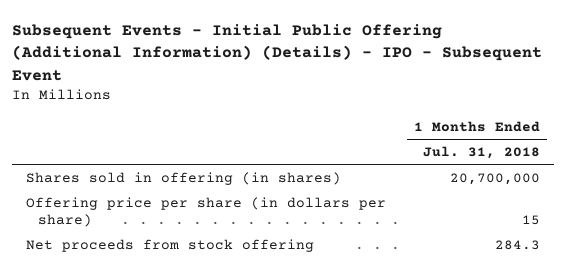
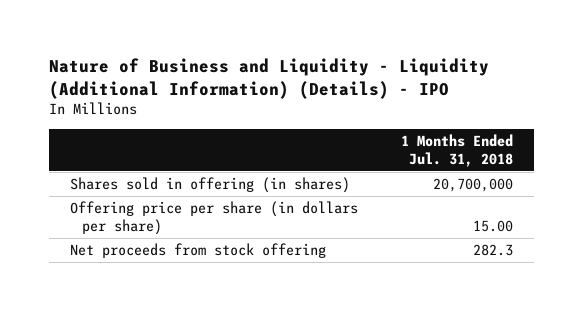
- Subsequent Events - Initial Public Offering (Additional Information) (Details) - IPO - Subsequent Event
+ Nature of Business and Liquidity - Liquidity (Additional Information) (Details) - IPO
- Offering price per share (in dollars per share) | 15
- Net proceeds from stock offering | 284.3
+ Offering price per share (in dollars per share) | 15.00
+ Net proceeds from stock offering | 282.3

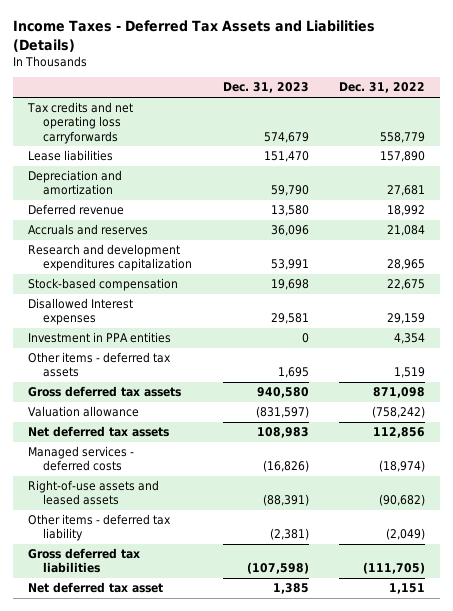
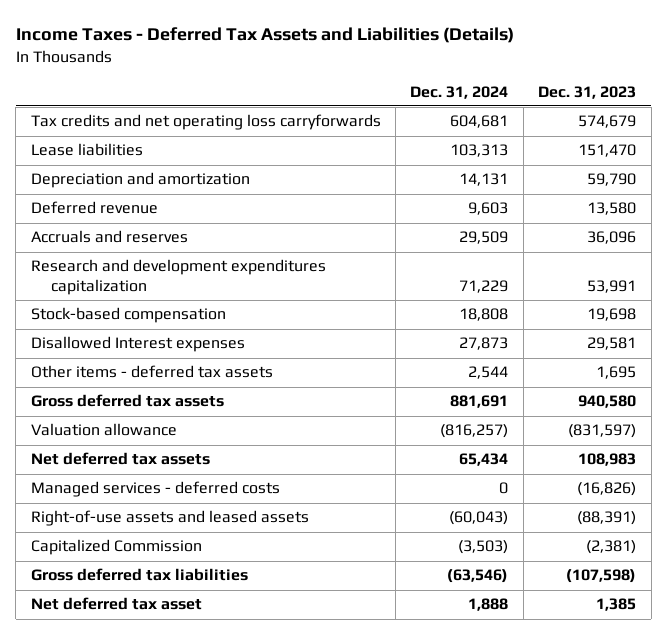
- | Dec. 31, 2023 | Dec. 31, 2022
+ | Dec. 31, 2024 | Dec. 31, 2023
- Investment in PPA entities | 0 | 4,354
- Other items - deferred tax liability | (2,381) | (2,049)
+ Capitalized Commission | (3,503) | (2,381)

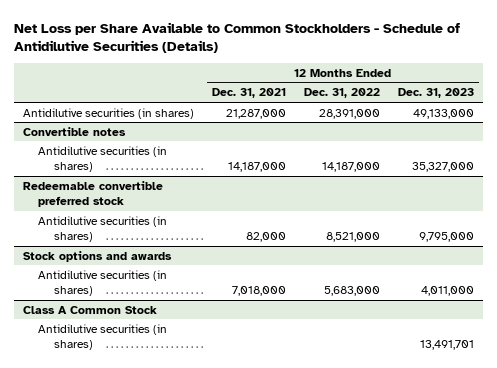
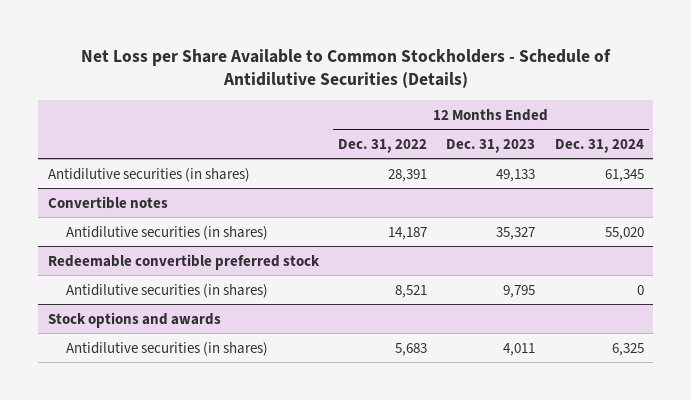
- | 12 Months Ended Dec. 31, 2021 | 12 Months Ended Dec. 31, 2022 | 12 Months Ended Dec. 31, 2023
+ | 12 Months Ended Dec. 31, 2022 | 12 Months Ended Dec. 31, 2023 | 12 Months Ended Dec. 31, 2024
- Antidilutive securities (in shares) | 21,287,000 | 28,391,000 | 49,133,000
+ Antidilutive securities (in shares) | 28,391 | 49,133 | 61,345
@ Convertible notes
- Antidilutive securities (in shares) | 14,187,000 | 14,187,000 | 35,327,000
+ Antidilutive securities (in shares) | 14,187 | 35,327 | 55,020
@ Redeemable convertible preferred stock
- Antidilutive securities (in shares) | 82,000 | 8,521,000 | 9,795,000
+ Antidilutive securities (in shares) | 8,521 | 9,795 | 0
@ Stock options and awards
- Antidilutive securities (in shares) | 7,018,000 | 5,683,000 | 4,011,000
- Class A Common Stock
- Antidilutive securities (in shares) | | | 13,491,701
@ Stock options and awards
+ Antidilutive securities (in shares) | 5,683 | 4,011 | 6,325

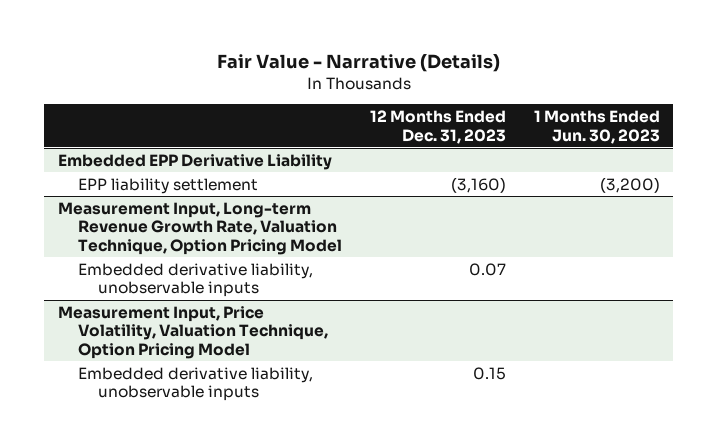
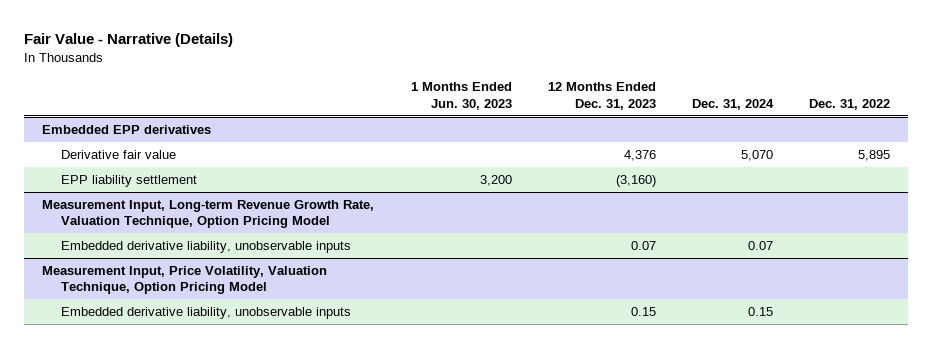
- | 12 Months Ended Dec. 31, 2023 | 1 Months Ended Jun. 30, 2023
+ | 1 Months Ended Jun. 30, 2023 | 12 Months Ended Dec. 31, 2023 | Dec. 31, 2024 | Dec. 31, 2022
- Embedded EPP Derivative Liability
- EPP liability settlement | (3,160) | (3,200)
+ Embedded EPP derivatives
+ Derivative fair value | | 4,376 | 5,070 | 5,895
+ EPP liability settlement | 3,200 | (3,160) | |

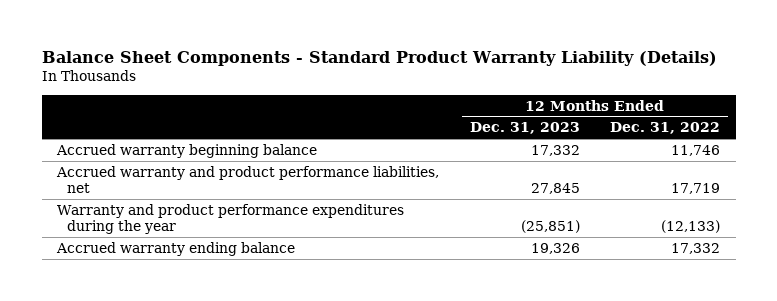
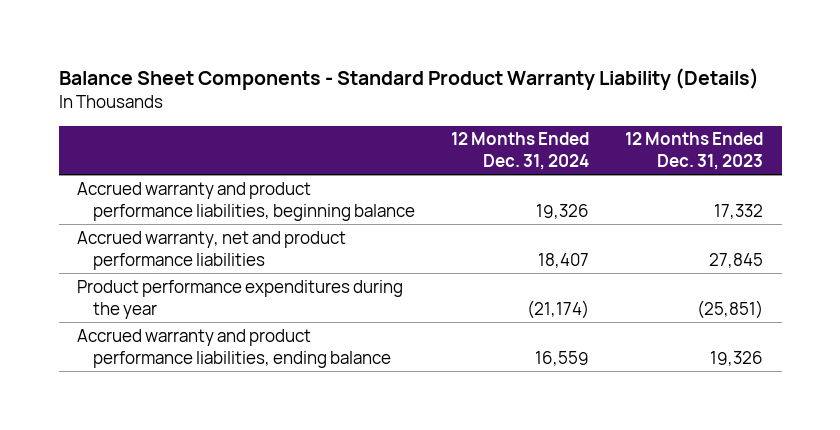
- | 12 Months Ended Dec. 31, 2023 | 12 Months Ended Dec. 31, 2022
+ | 12 Months Ended Dec. 31, 2024 | 12 Months Ended Dec. 31, 2023
- Accrued warranty beginning balance | 17,332 | 11,746
- Accrued warranty and product performance liabilities, net | 27,845 | 17,719
- Warranty and product performance expenditures during the year | (25,851) | (12,133)
- Accrued warranty ending balance | 19,326 | 17,332
+ Accrued warranty and product performance liabilities, beginning balance | 19,326 | 17,332
+ Accrued warranty, net and product performance liabilities | 18,407 | 27,845
+ Product performance expenditures during the year | (21,174) | (25,851)
+ Accrued warranty and product performance liabilities, ending balance | 16,559 | 19,326

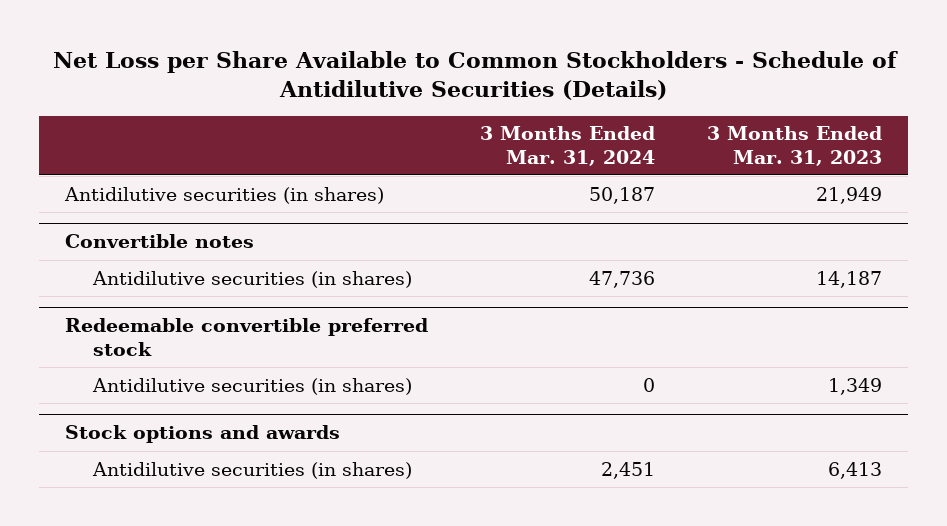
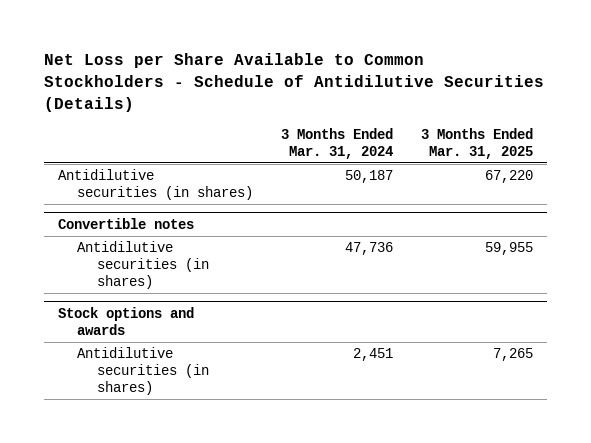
- | 3 Months Ended Mar. 31, 2024 | 3 Months Ended Mar. 31, 2023
+ | 3 Months Ended Mar. 31, 2024 | 3 Months Ended Mar. 31, 2025
- Redeemable convertible preferred stock
- Antidilutive securities (in shares) | 0 | 1,349

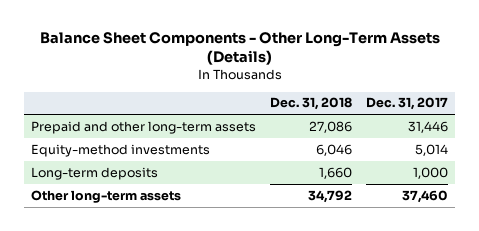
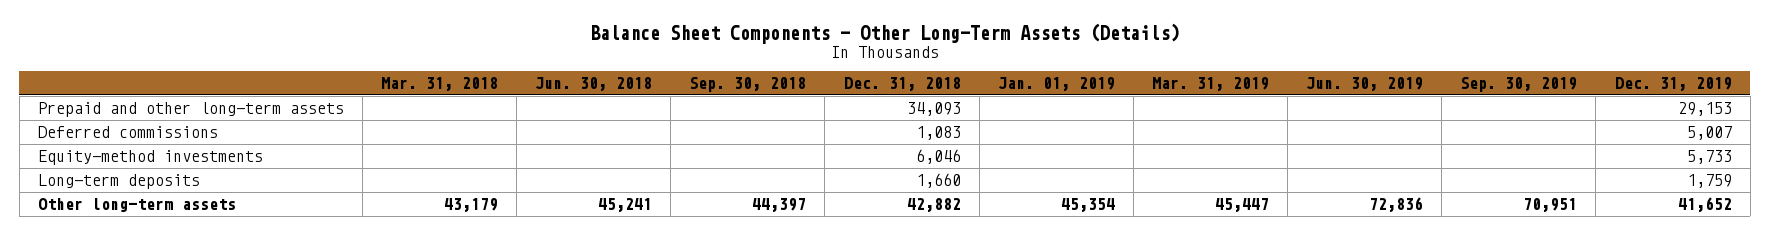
- | Dec. 31, 2018 | Dec. 31, 2017
+ | Mar. 31, 2018 | Jun. 30, 2018 | Sep. 30, 2018 | Dec. 31, 2018 | Jan. 01, 2019 | Mar. 31, 2019 | Jun. 30, 2019 | Sep. 30, 2019 | Dec. 31, 2019
- Prepaid and other long-term assets | 27,086 | 31,446
+ Prepaid and other long-term assets | | | | 34,093 | | | | | 29,153
+ Deferred commissions | | | | 1,083 | | | | | 5,007
- Other long-term assets | 34,792 | 37,460
+ Other long-term assets | 43,179 | 45,241 | 44,397 | 42,882 | 45,354 | 45,447 | 72,836 | 70,951 | 41,652

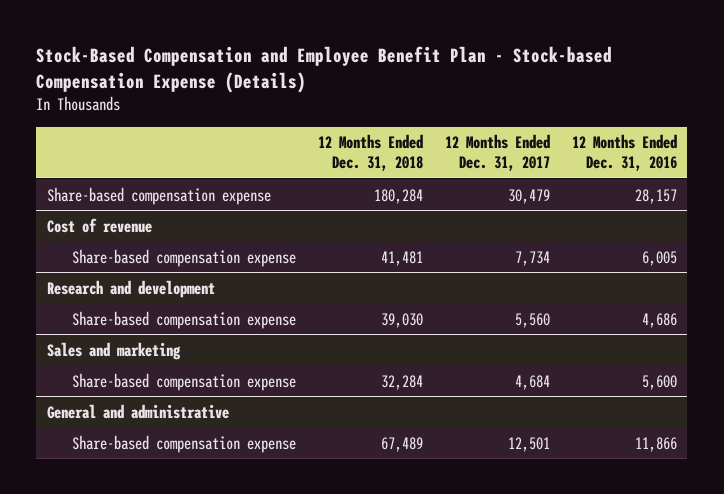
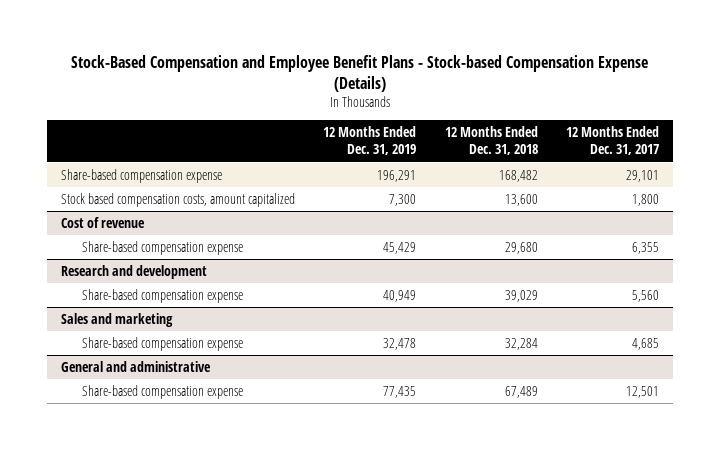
- Stock-Based Compensation and Employee Benefit Plan - Stock-based Compensation Expense (Details)
+ Stock-Based Compensation and Employee Benefit Plans - Stock-based Compensation Expense (Details)
- | 12 Months Ended Dec. 31, 2018 | 12 Months Ended Dec. 31, 2017 | 12 Months Ended Dec. 31, 2016
+ | 12 Months Ended Dec. 31, 2019 | 12 Months Ended Dec. 31, 2018 | 12 Months Ended Dec. 31, 2017
- Share-based compensation expense | 180,284 | 30,479 | 28,157
+ Share-based compensation expense | 196,291 | 168,482 | 29,101
+ Stock based compensation costs, amount capitalized | 7,300 | 13,600 | 1,800
@ Cost of revenue
- Share-based compensation expense | 41,481 | 7,734 | 6,005
+ Share-based compensation expense | 45,429 | 29,680 | 6,355
@ Research and development
- Share-based compensation expense | 39,030 | 5,560 | 4,686
+ Share-based compensation expense | 40,949 | 39,029 | 5,560
@ Sales and marketing
- Share-based compensation expense | 32,284 | 4,684 | 5,600
+ Share-based compensation expense | 32,478 | 32,284 | 4,685

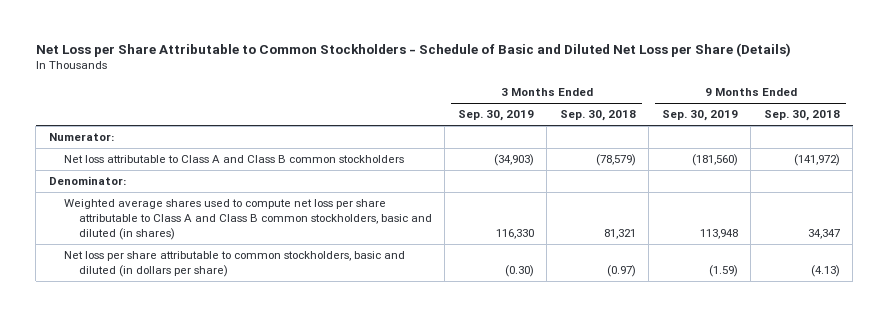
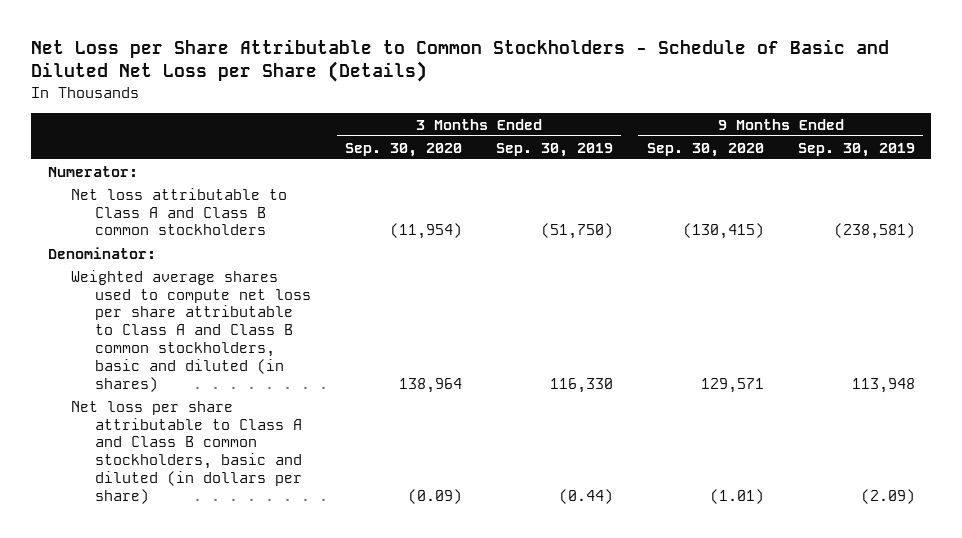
- | 3 Months Ended Sep. 30, 2019 | 3 Months Ended Sep. 30, 2018 | 9 Months Ended Sep. 30, 2019 | 9 Months Ended Sep. 30, 2018
+ | 3 Months Ended Sep. 30, 2020 | 3 Months Ended Sep. 30, 2019 | 9 Months Ended Sep. 30, 2020 | 9 Months Ended Sep. 30, 2019
- Net loss attributable to Class A and Class B common stockholders | (34,903) | (78,579) | (181,560) | (141,972)
+ Net loss attributable to Class A and Class B common stockholders | (11,954) | (51,750) | (130,415) | (238,581)
- Net loss per share attributable to common stockholders, basic and diluted (in dollars per share) | (0.30) | (0.97) | (1.59) | (4.13)
+ Net loss per share attributable to Class A and Class B common stockholders, basic and diluted (in dollars per share) | (0.09) | (0.44) | (1.01) | (2.09)

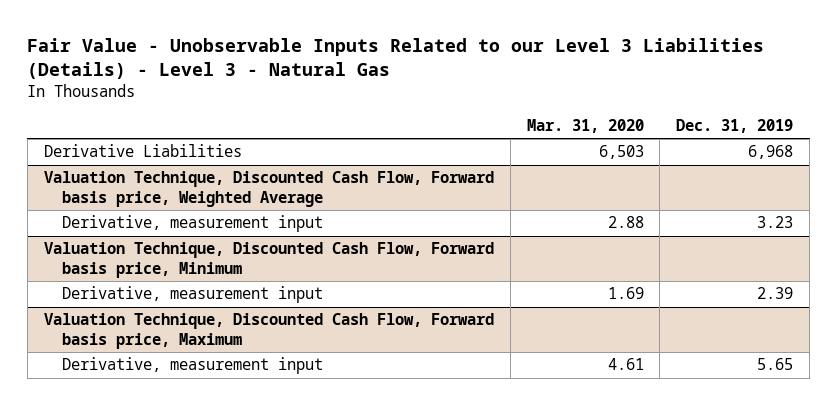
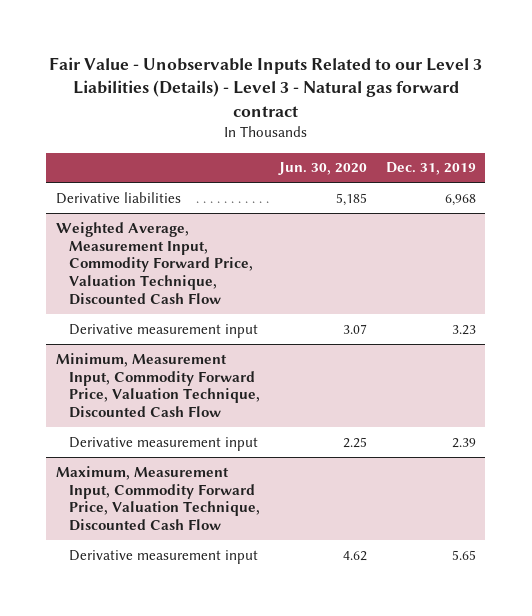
- Fair Value - Unobservable Inputs Related to our Level 3 Liabilities (Details) - Level 3 - Natural Gas
+ Fair Value - Unobservable Inputs Related to our Level 3 Liabilities (Details) - Level 3 - Natural gas forward contract
- | Mar. 31, 2020 | Dec. 31, 2019
+ | Jun. 30, 2020 | Dec. 31, 2019
- Derivative Liabilities | 6,503 | 6,968
- Valuation Technique, Discounted Cash Flow, Forward basis price, Weighted Average
- Derivative, measurement input | 2.88 | 3.23
- Valuation Technique, Discounted Cash Flow, Forward basis price, Minimum
- Derivative, measurement input | 1.69 | 2.39
- Valuation Technique, Discounted Cash Flow, Forward basis price, Maximum
- Derivative, measurement input | 4.61 | 5.65
+ Derivative liabilities | 5,185 | 6,968
+ Weighted Average, Measurement Input, Commodity Forward Price, Valuation Technique, Discounted Cash Flow
+ Derivative measurement input | 3.07 | 3.23
+ Minimum, Measurement Input, Commodity Forward Price, Valuation Technique, Discounted Cash Flow
+ Derivative measurement input | 2.25 | 2.39
+ Maximum, Measurement Input, Commodity Forward Price, Valuation Technique, Discounted Cash Flow
+ Derivative measurement input | 4.62 | 5.65

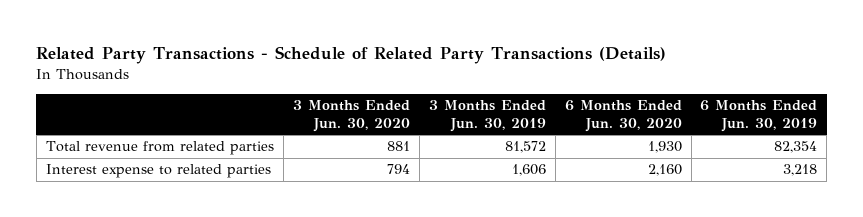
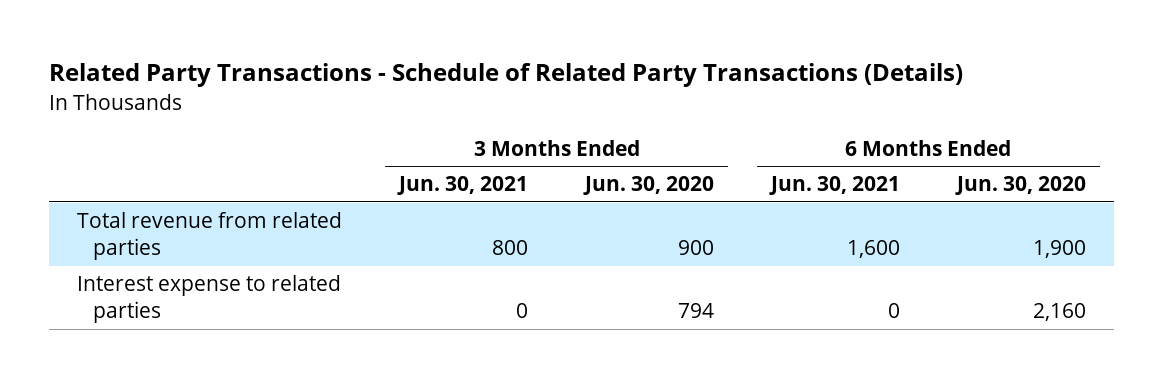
- | 3 Months Ended Jun. 30, 2020 | 3 Months Ended Jun. 30, 2019 | 6 Months Ended Jun. 30, 2020 | 6 Months Ended Jun. 30, 2019
+ | 3 Months Ended Jun. 30, 2021 | 3 Months Ended Jun. 30, 2020 | 6 Months Ended Jun. 30, 2021 | 6 Months Ended Jun. 30, 2020
- Total revenue from related parties | 881 | 81,572 | 1,930 | 82,354
+ Total revenue from related parties | 800 | 900 | 1,600 | 1,900

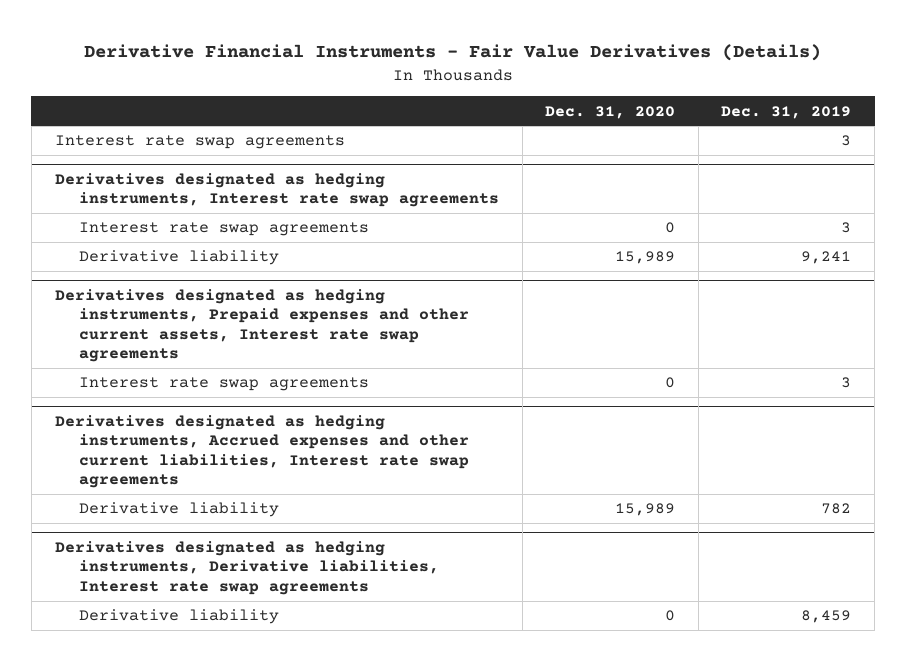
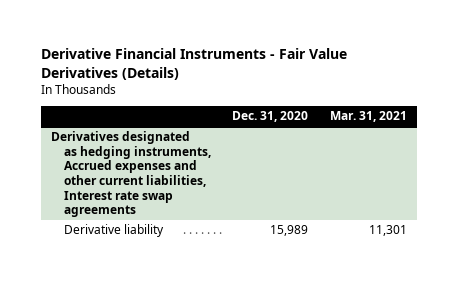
- | Dec. 31, 2020 | Dec. 31, 2019
+ | Dec. 31, 2020 | Mar. 31, 2021
- Interest rate swap agreements | | 3
- Derivatives designated as hedging instruments, Interest rate swap agreements
- Interest rate swap agreements | 0 | 3
- Derivative liability | 15,989 | 9,241
- Derivatives designated as hedging instruments, Prepaid expenses and other current assets, Interest rate swap agreements
- Interest rate swap agreements | 0 | 3
- Derivatives designated as hedging instruments, Derivative liabilities, Interest rate swap agreements
- Derivative liability | 0 | 8,459

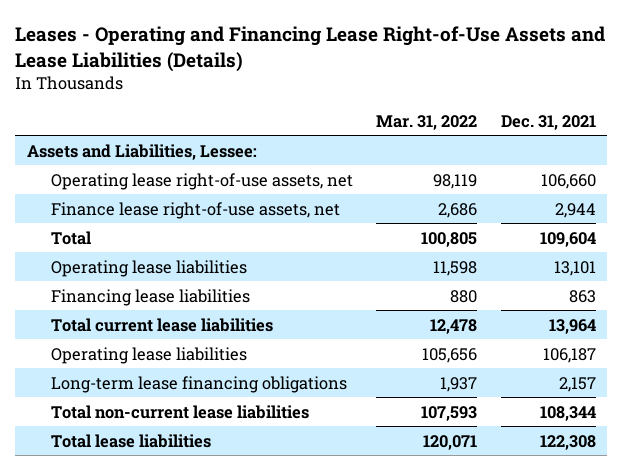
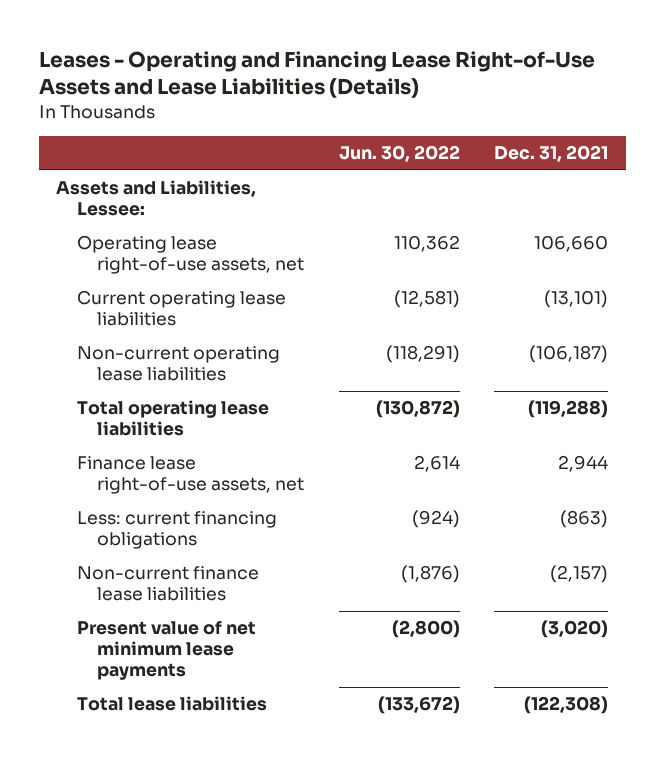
- | Mar. 31, 2022 | Dec. 31, 2021
+ | Jun. 30, 2022 | Dec. 31, 2021
+ Current operating lease liabilities | (12,581) | (13,101)
+ Non-current operating lease liabilities | (118,291) | (106,187)
+ Total operating lease liabilities | (130,872) | (119,288)
- Total | 100,805 | 109,604
- Operating lease liabilities | 11,598 | 13,101
- Financing lease liabilities | 880 | 863
- Total current lease liabilities | 12,478 | 13,964
- Operating lease liabilities | 105,656 | 106,187
- Long-term lease financing obligations | 1,937 | 2,157
- Total non-current lease liabilities | 107,593 | 108,344
- Total lease liabilities | 120,071 | 122,308
+ Less: current financing obligations | (924) | (863)
+ Non-current finance lease liabilities | (1,876) | (2,157)
+ Present value of net minimum lease payments | (2,800) | (3,020)
+ Total lease liabilities | (133,672) | (122,308)

